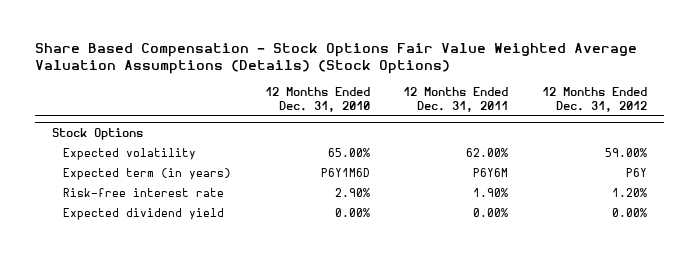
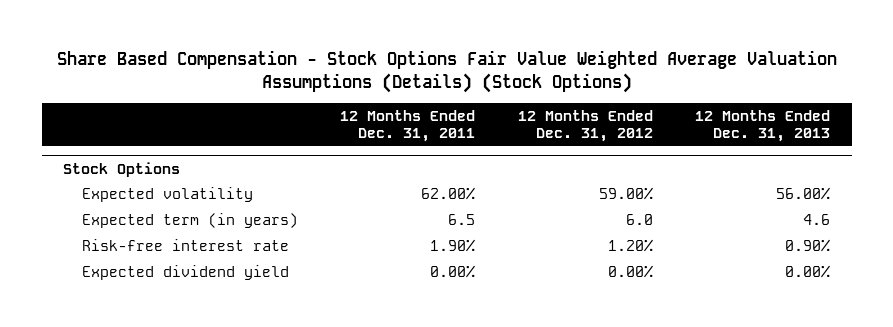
- | 12 Months Ended Dec. 31, 2010 | 12 Months Ended Dec. 31, 2011 | 12 Months Ended Dec. 31, 2012
+ | 12 Months Ended Dec. 31, 2011 | 12 Months Ended Dec. 31, 2012 | 12 Months Ended Dec. 31, 2013
@ Stock Options
- Expected term (in years) | P6Y1M6D | P6Y6M | P6Y
+ Expected term (in years) | 6.5 | 6.0 | 4.6

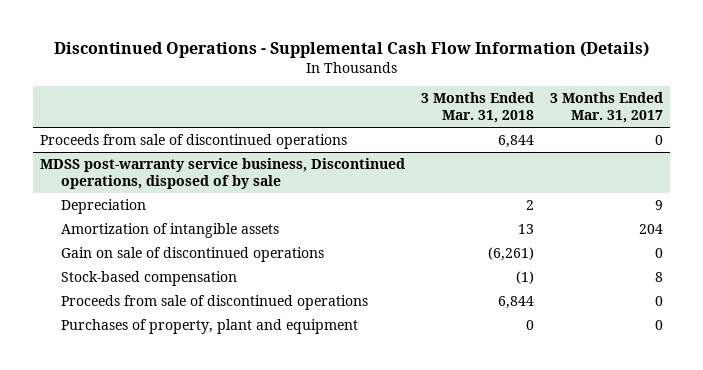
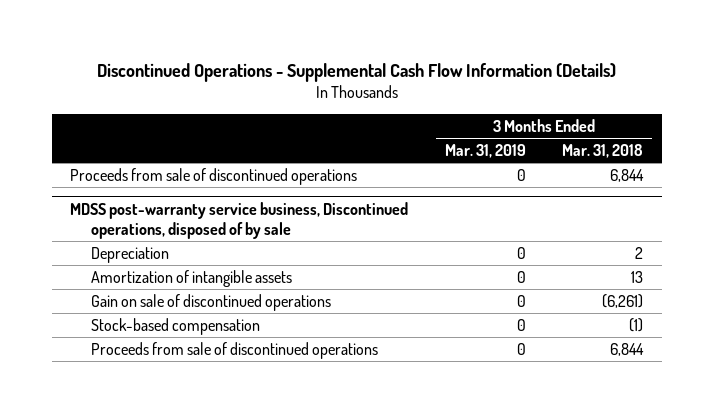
- | 3 Months Ended Mar. 31, 2018 | 3 Months Ended Mar. 31, 2017
+ | 3 Months Ended Mar. 31, 2019 | 3 Months Ended Mar. 31, 2018
@ MDSS post-warranty service business, Discontinued operations, disposed of by sale
- Purchases of property, plant and equipment | 0 | 0

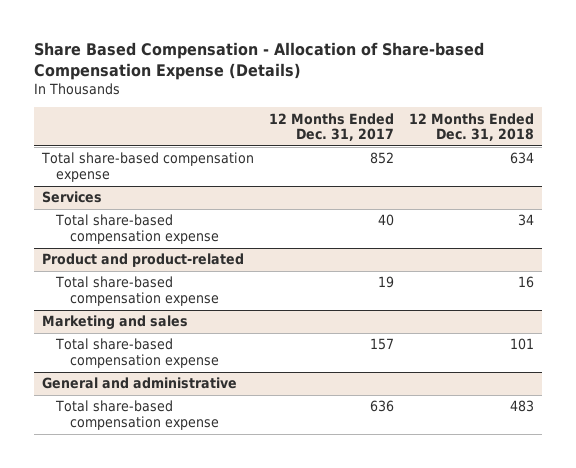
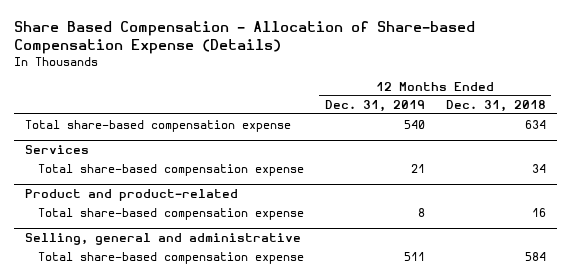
- | 12 Months Ended Dec. 31, 2017 | 12 Months Ended Dec. 31, 2018
+ | 12 Months Ended Dec. 31, 2019 | 12 Months Ended Dec. 31, 2018
- Marketing and sales
- Total share-based compensation expense | 157 | 101
- General and administrative
- Total share-based compensation expense | 636 | 483
+ Selling, general and administrative
+ Total share-based compensation expense | 511 | 584

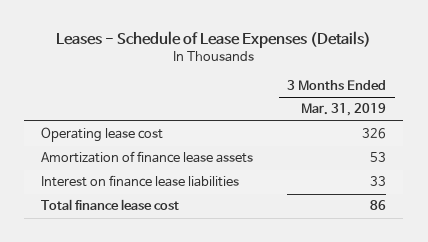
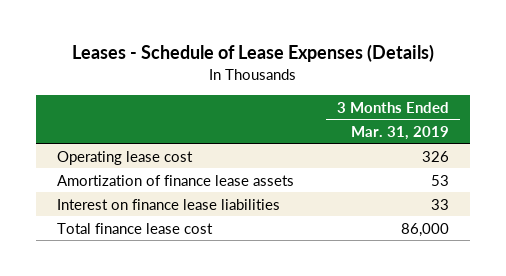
- Total finance lease cost | 86
+ Total finance lease cost | 86,000

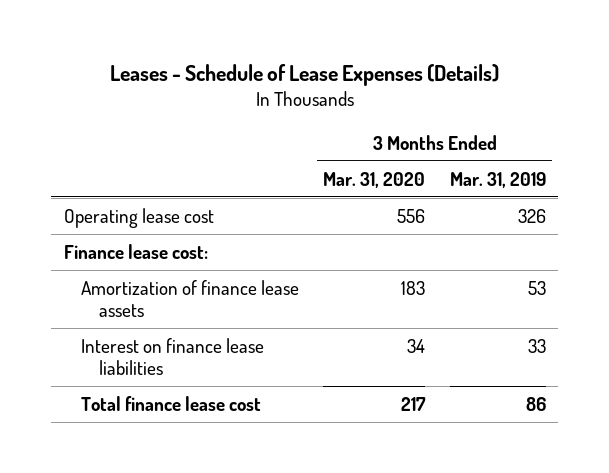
- | 3 Months Ended Mar. 31, 2019
+ | 3 Months Ended Mar. 31, 2020 | 3 Months Ended Mar. 31, 2019
+ Finance lease cost:
- Total finance lease cost | 86,000
+ Total finance lease cost | 217 | 86

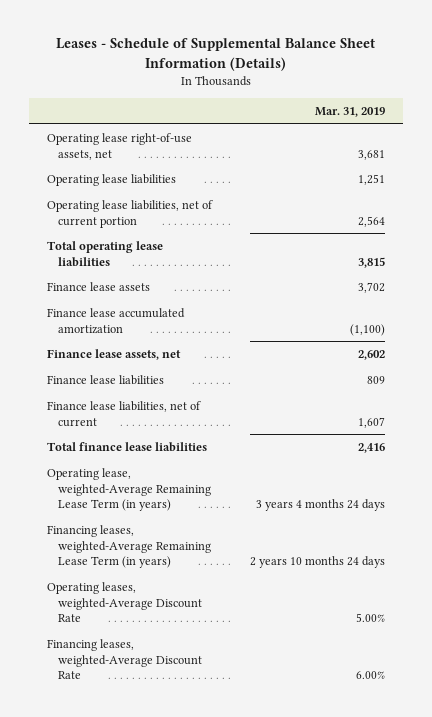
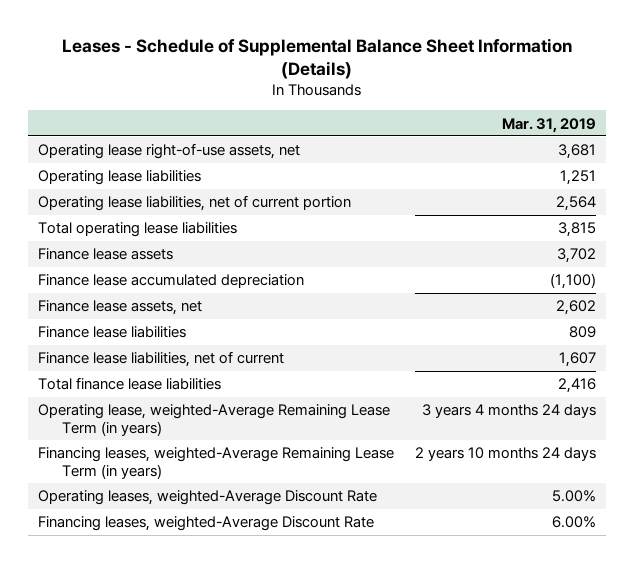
- Finance lease accumulated amortization | (1,100)
+ Finance lease accumulated depreciation | (1,100)

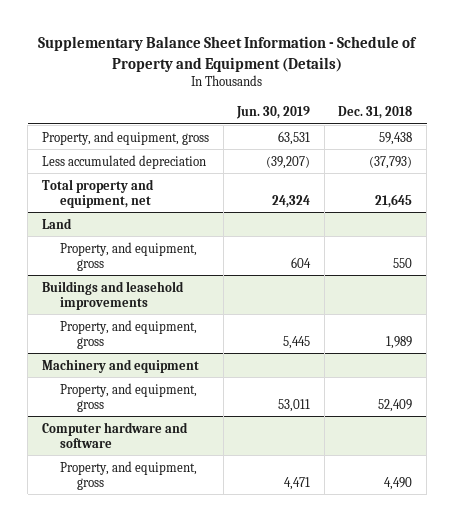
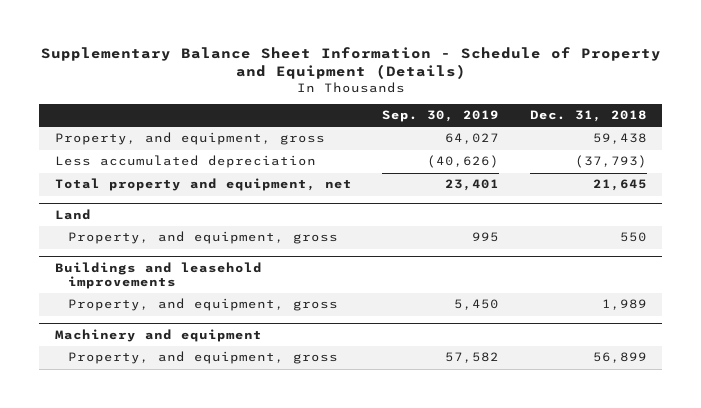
- | Jun. 30, 2019 | Dec. 31, 2018
+ | Sep. 30, 2019 | Dec. 31, 2018
@ Machinery and equipment
- Property, and equipment, gross | 53,011 | 52,409
- Computer hardware and software
- Property, and equipment, gross | 4,471 | 4,490
@ Machinery and equipment
+ Property, and equipment, gross | 57,582 | 56,899

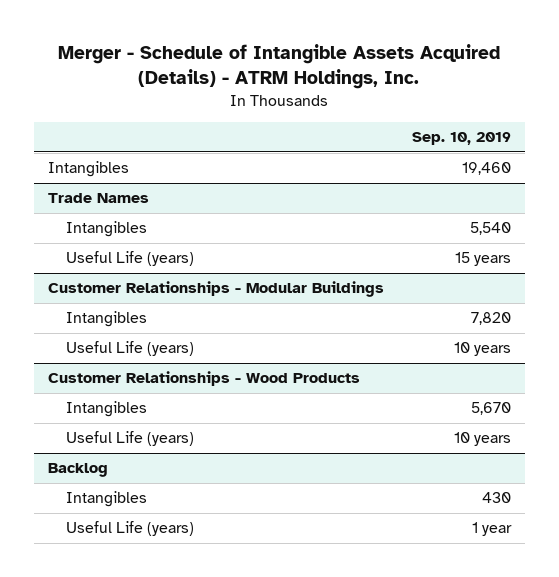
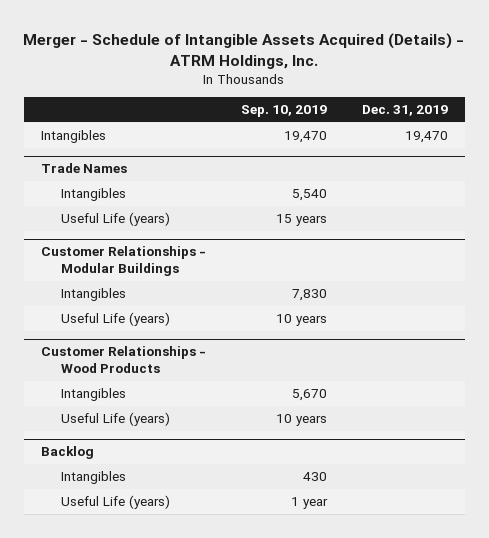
- | Sep. 10, 2019
+ | Sep. 10, 2019 | Dec. 31, 2019
- Intangibles | 19,460
+ Intangibles | 19,470 | 19,470
@ Customer Relationships - Modular Buildings
- Intangibles | 7,820
+ Intangibles | 7,830 |

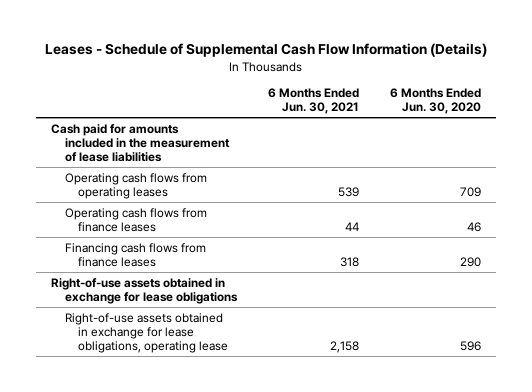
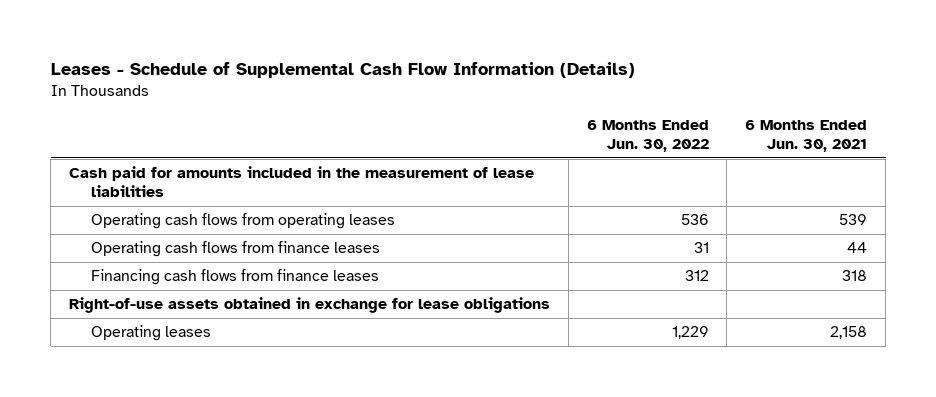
- | 6 Months Ended Jun. 30, 2021 | 6 Months Ended Jun. 30, 2020
+ | 6 Months Ended Jun. 30, 2022 | 6 Months Ended Jun. 30, 2021
- Right-of-use assets obtained in exchange for lease obligations, operating lease | 2,158 | 596
+ Operating leases | 1,229 | 2,158

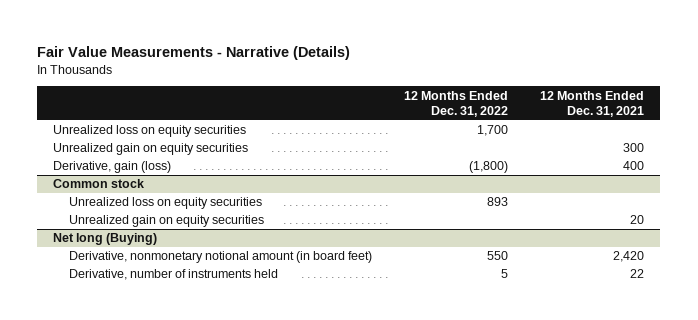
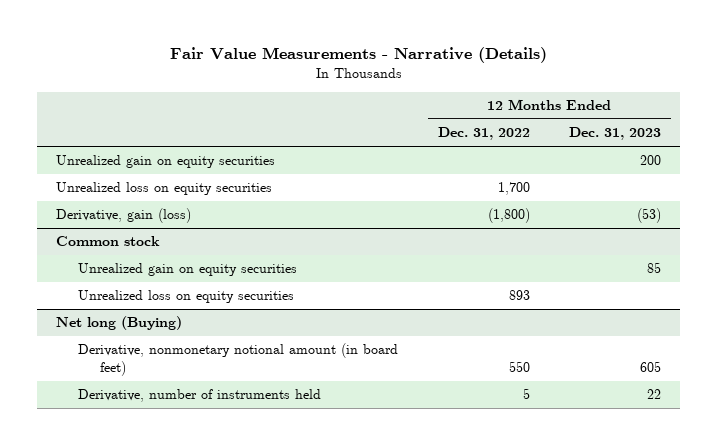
- | 12 Months Ended Dec. 31, 2022 | 12 Months Ended Dec. 31, 2021
+ | 12 Months Ended Dec. 31, 2022 | 12 Months Ended Dec. 31, 2023
moved down: Unrealized loss on equity securities | 1,700 |
@ Common stock
moved down: Unrealized loss on equity securities | 893 |

